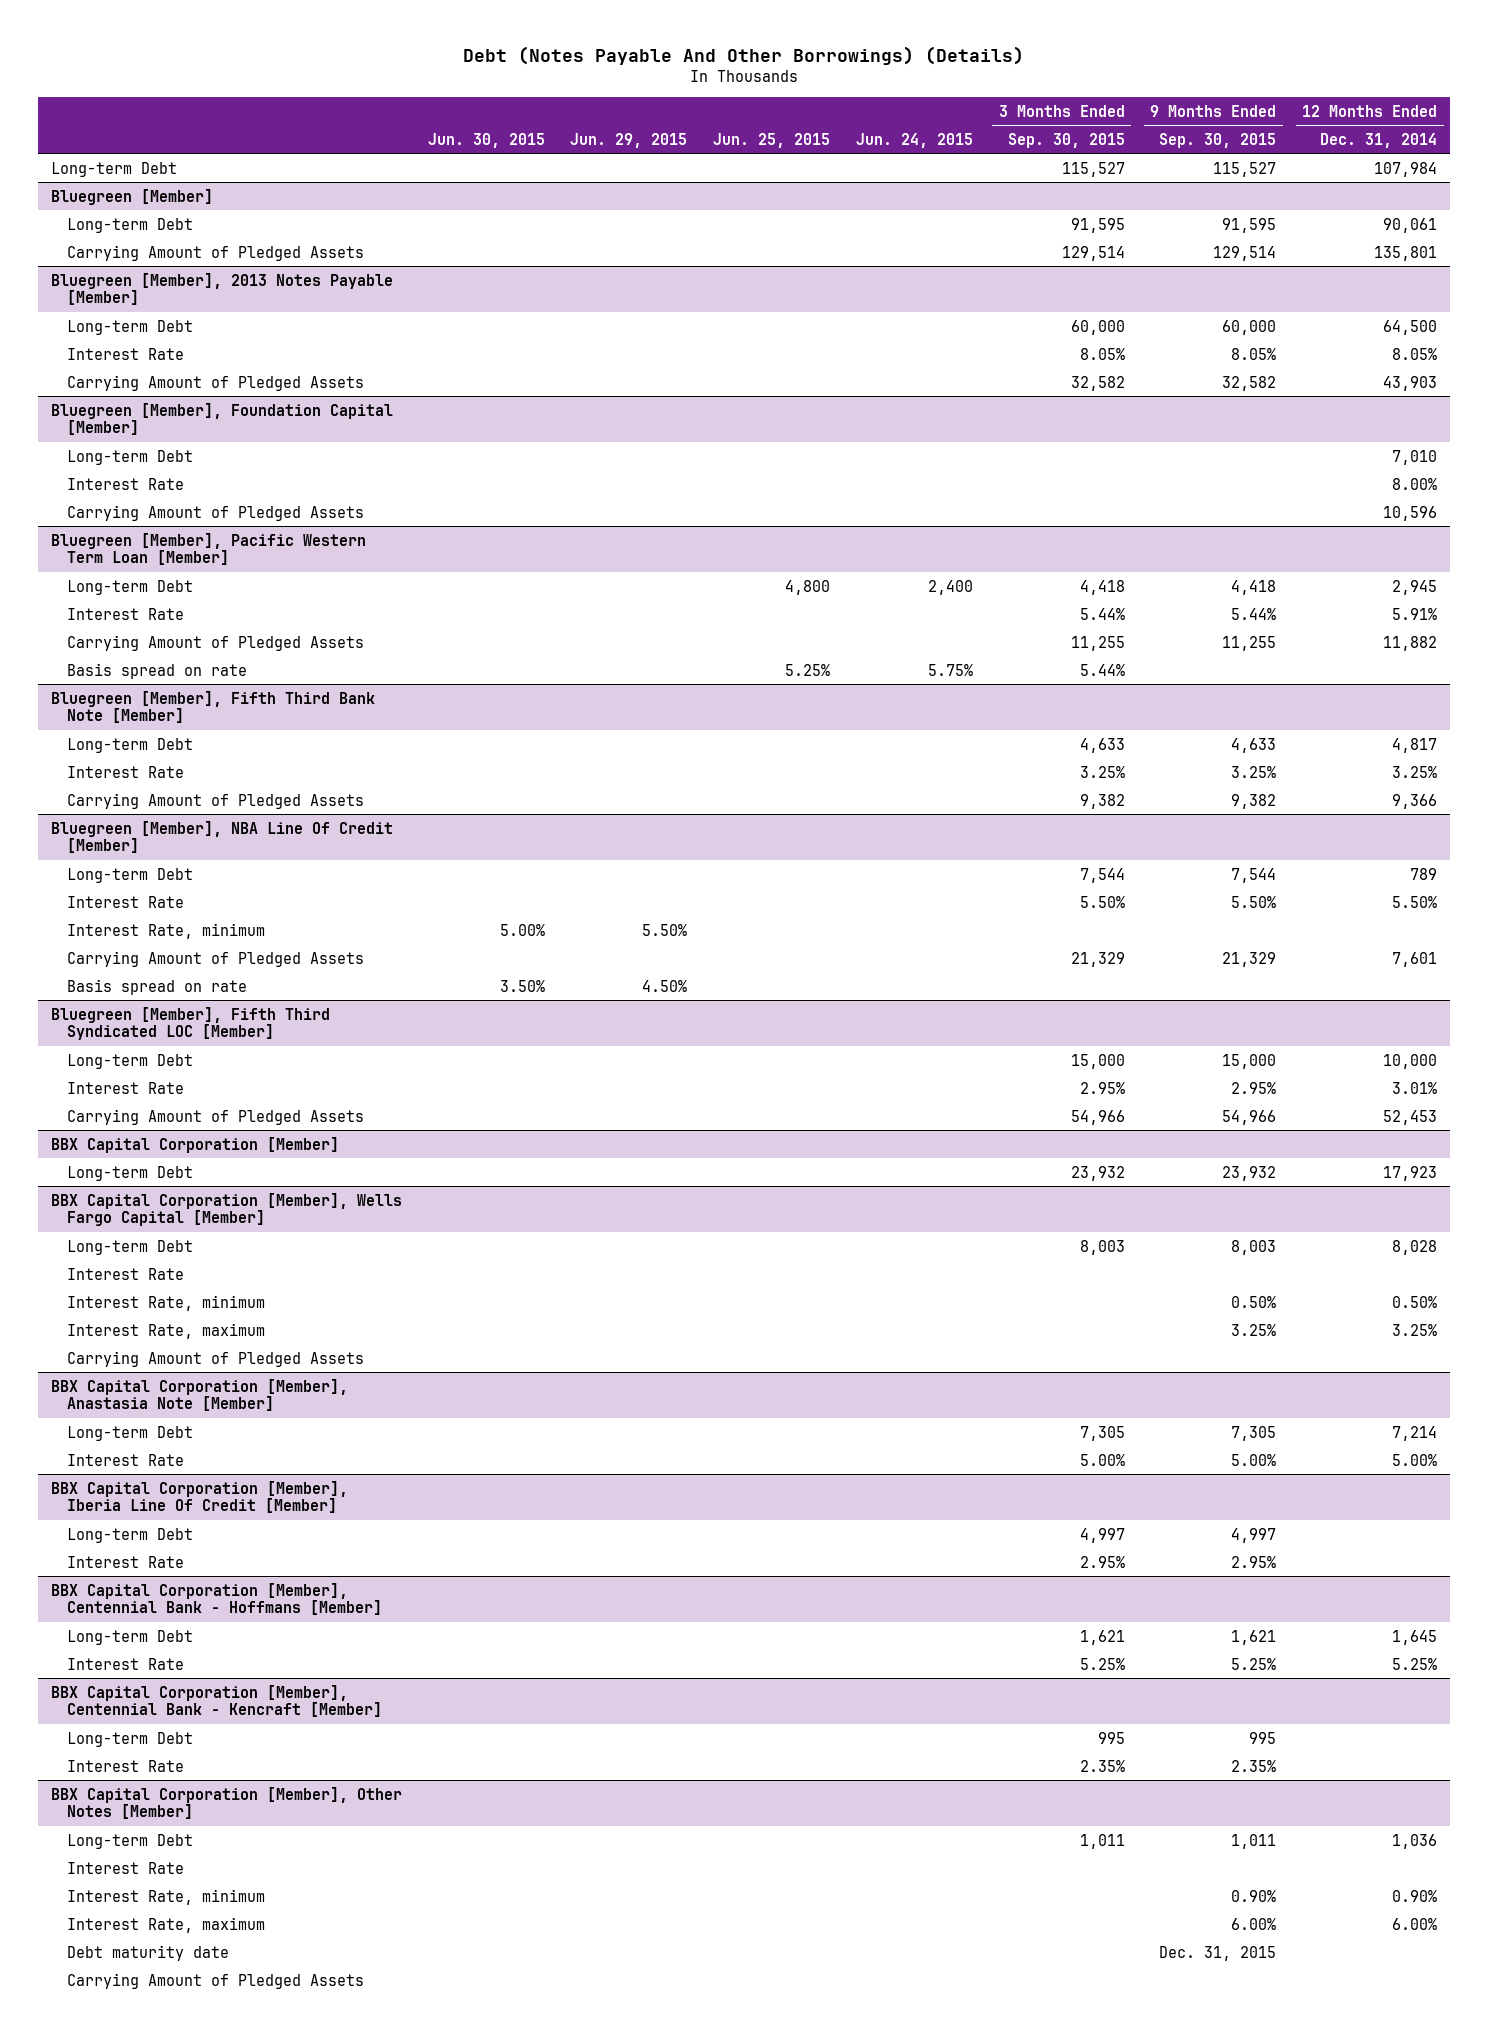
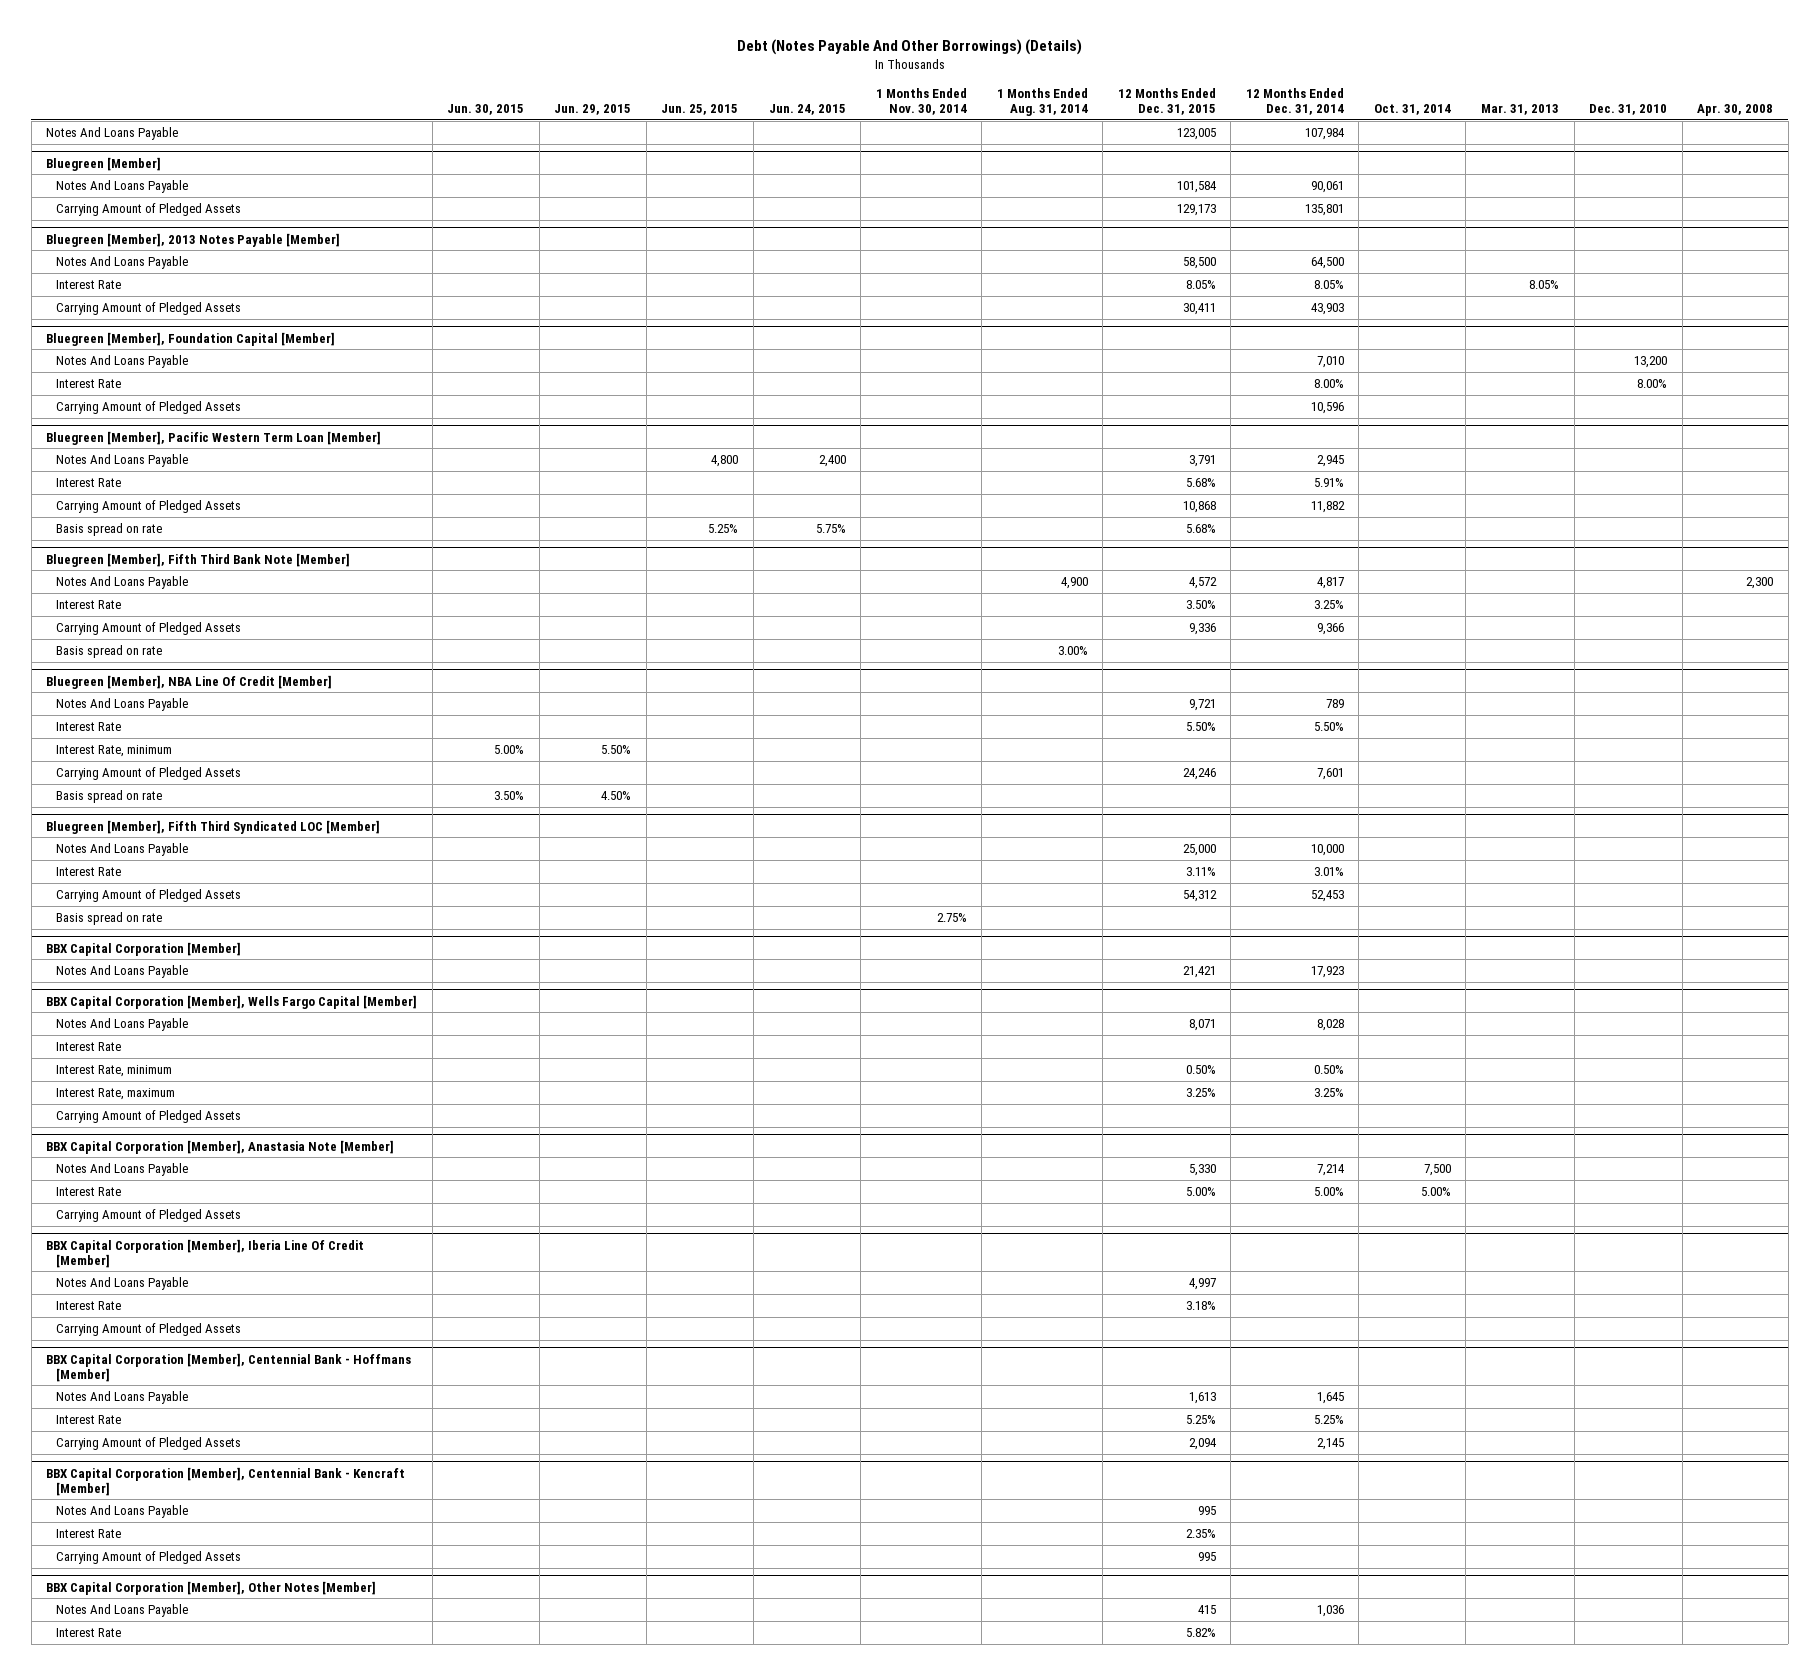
- | Jun. 30, 2015 | Jun. 29, 2015 | Jun. 25, 2015 | Jun. 24, 2015 | 3 Months Ended Sep. 30, 2015 | 9 Months Ended Sep. 30, 2015 | 12 Months Ended Dec. 31, 2014
+ | Jun. 30, 2015 | Jun. 29, 2015 | Jun. 25, 2015 | Jun. 24, 2015 | 1 Months Ended Nov. 30, 2014 | 1 Months Ended Aug. 31, 2014 | 12 Months Ended Dec. 31, 2015 | 12 Months Ended Dec. 31, 2014 | Oct. 31, 2014 | Mar. 31, 2013 | Dec. 31, 2010 | Apr. 30, 2008
- Long-term Debt | | | | | 115,527 | 115,527 | 107,984
+ Notes And Loans Payable | | | | | | | 123,005 | 107,984 | | | |
@ Bluegreen [Member]
- Long-term Debt | | | | | 91,595 | 91,595 | 90,061
+ Notes And Loans Payable | | | | | | | 101,584 | 90,061 | | | |
@ Bluegreen [Member], 2013 Notes Payable [Member]
- Long-term Debt | | | | | 60,000 | 60,000 | 64,500
+ Notes And Loans Payable | | | | | | | 58,500 | 64,500 | | | |
@ Bluegreen [Member], Foundation Capital [Member]
- Long-term Debt | | | | | | | 7,010
+ Notes And Loans Payable | | | | | | | | 7,010 | | | 13,200 |
@ Bluegreen [Member], Pacific Western Term Loan [Member]
- Long-term Debt | | | 4,800 | 2,400 | 4,418 | 4,418 | 2,945
+ Notes And Loans Payable | | | 4,800 | 2,400 | | | 3,791 | 2,945 | | | |
@ Bluegreen [Member], Fifth Third Bank Note [Member]
- Long-term Debt | | | | | 4,633 | 4,633 | 4,817
+ Notes And Loans Payable | | | | | | 4,900 | 4,572 | 4,817 | | | | 2,300
+ Basis spread on rate | | | | | | 3.00% | | | | | |
@ Bluegreen [Member], NBA Line Of Credit [Member]
- Long-term Debt | | | | | 7,544 | 7,544 | 789
+ Notes And Loans Payable | | | | | | | 9,721 | 789 | | | |
@ Bluegreen [Member], Fifth Third Syndicated LOC [Member]
- Long-term Debt | | | | | 15,000 | 15,000 | 10,000
+ Notes And Loans Payable | | | | | | | 25,000 | 10,000 | | | |
+ Basis spread on rate | | | | | 2.75% | | | | | | |
@ BBX Capital Corporation [Member]
- Long-term Debt | | | | | 23,932 | 23,932 | 17,923
+ Notes And Loans Payable | | | | | | | 21,421 | 17,923 | | | |
@ BBX Capital Corporation [Member], Wells Fargo Capital [Member]
- Long-term Debt | | | | | 8,003 | 8,003 | 8,028
+ Notes And Loans Payable | | | | | | | 8,071 | 8,028 | | | |
@ BBX Capital Corporation [Member], Anastasia Note [Member]
- Long-term Debt | | | | | 7,305 | 7,305 | 7,214
+ Notes And Loans Payable | | | | | | | 5,330 | 7,214 | 7,500 | | |
+ Carrying Amount of Pledged Assets
@ BBX Capital Corporation [Member], Iberia Line Of Credit [Member]
- Long-term Debt | | | | | 4,997 | 4,997 |
+ Notes And Loans Payable | | | | | | | 4,997 | | | | |
+ Carrying Amount of Pledged Assets
@ BBX Capital Corporation [Member], Centennial Bank - Hoffmans [Member]
- Long-term Debt | | | | | 1,621 | 1,621 | 1,645
+ Notes And Loans Payable | | | | | | | 1,613 | 1,645 | | | |
+ Carrying Amount of Pledged Assets | | | | | | | 2,094 | 2,145 | | | |
@ BBX Capital Corporation [Member], Centennial Bank - Kencraft [Member]
- Long-term Debt | | | | | 995 | 995 |
+ Notes And Loans Payable | | | | | | | 995 | | | | |
+ Carrying Amount of Pledged Assets | | | | | | | 995 | | | | |
@ BBX Capital Corporation [Member], Other Notes [Member]
- Long-term Debt | | | | | 1,011 | 1,011 | 1,036
+ Notes And Loans Payable | | | | | | | 415 | 1,036 | | | |
- Interest Rate, minimum | | | | | | 0.90% | 0.90%
- Interest Rate, maximum | | | | | | 6.00% | 6.00%
- Debt maturity date | | | | | | Dec. 31, 2015 |
- Carrying Amount of Pledged Assets

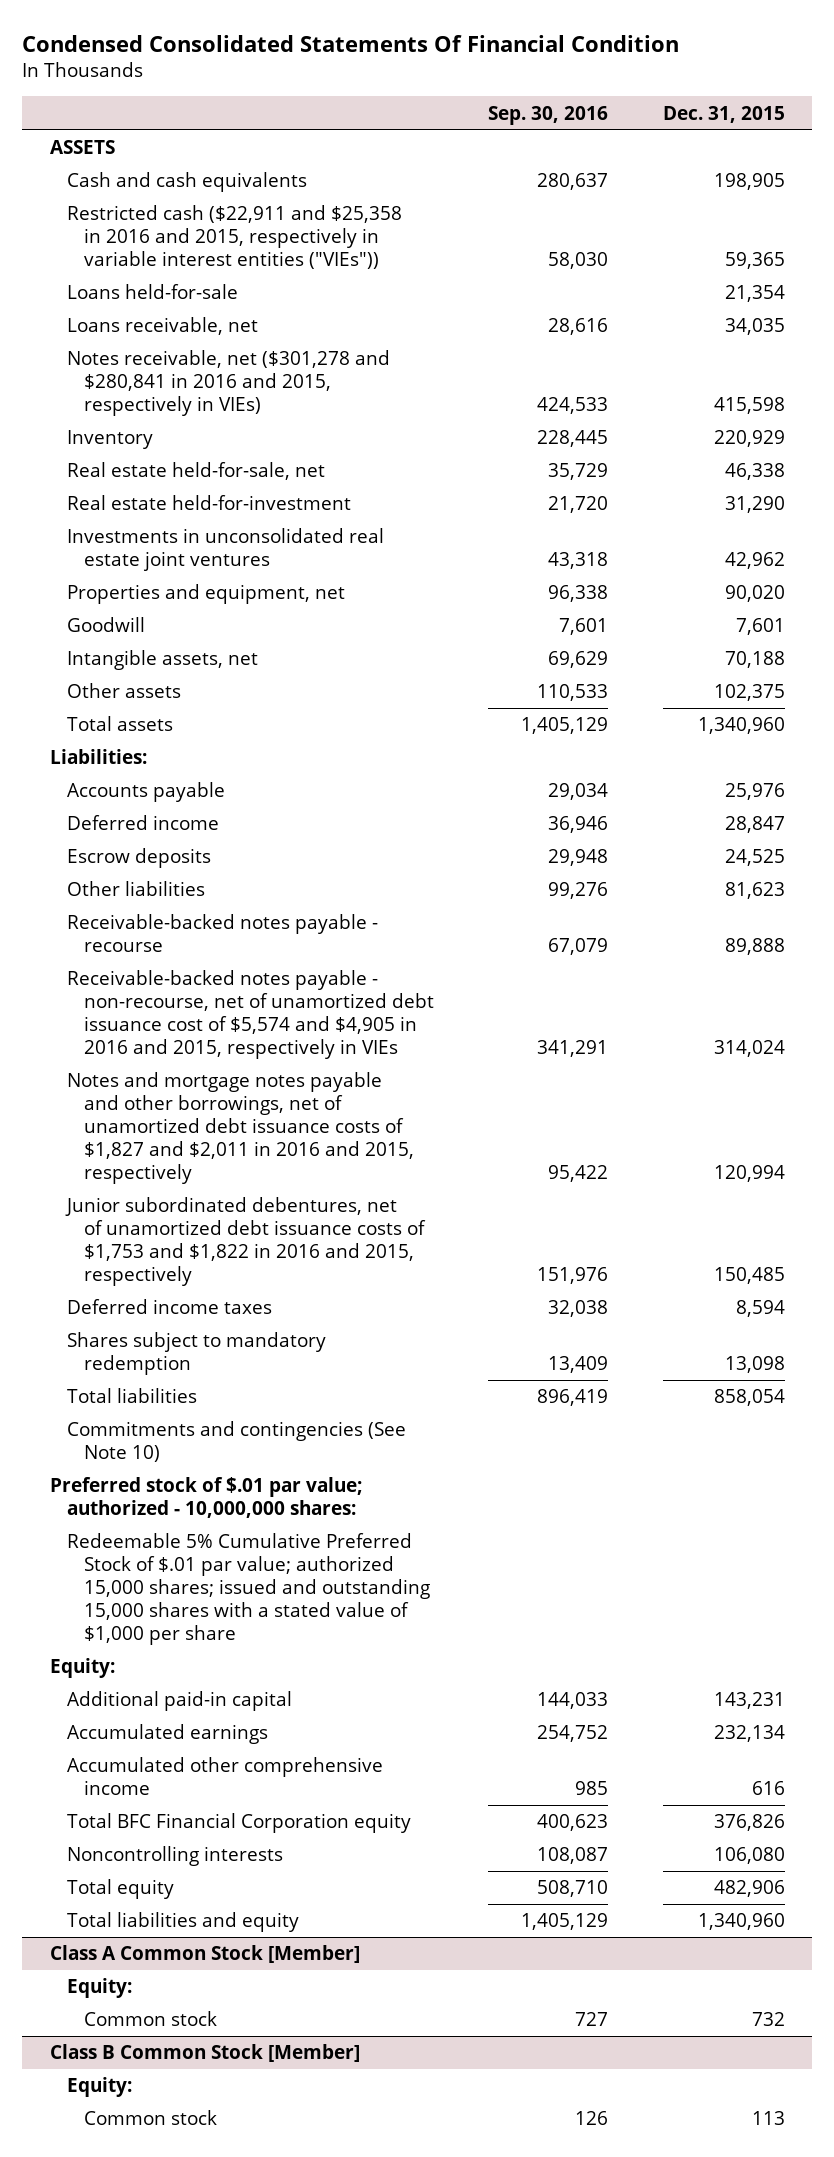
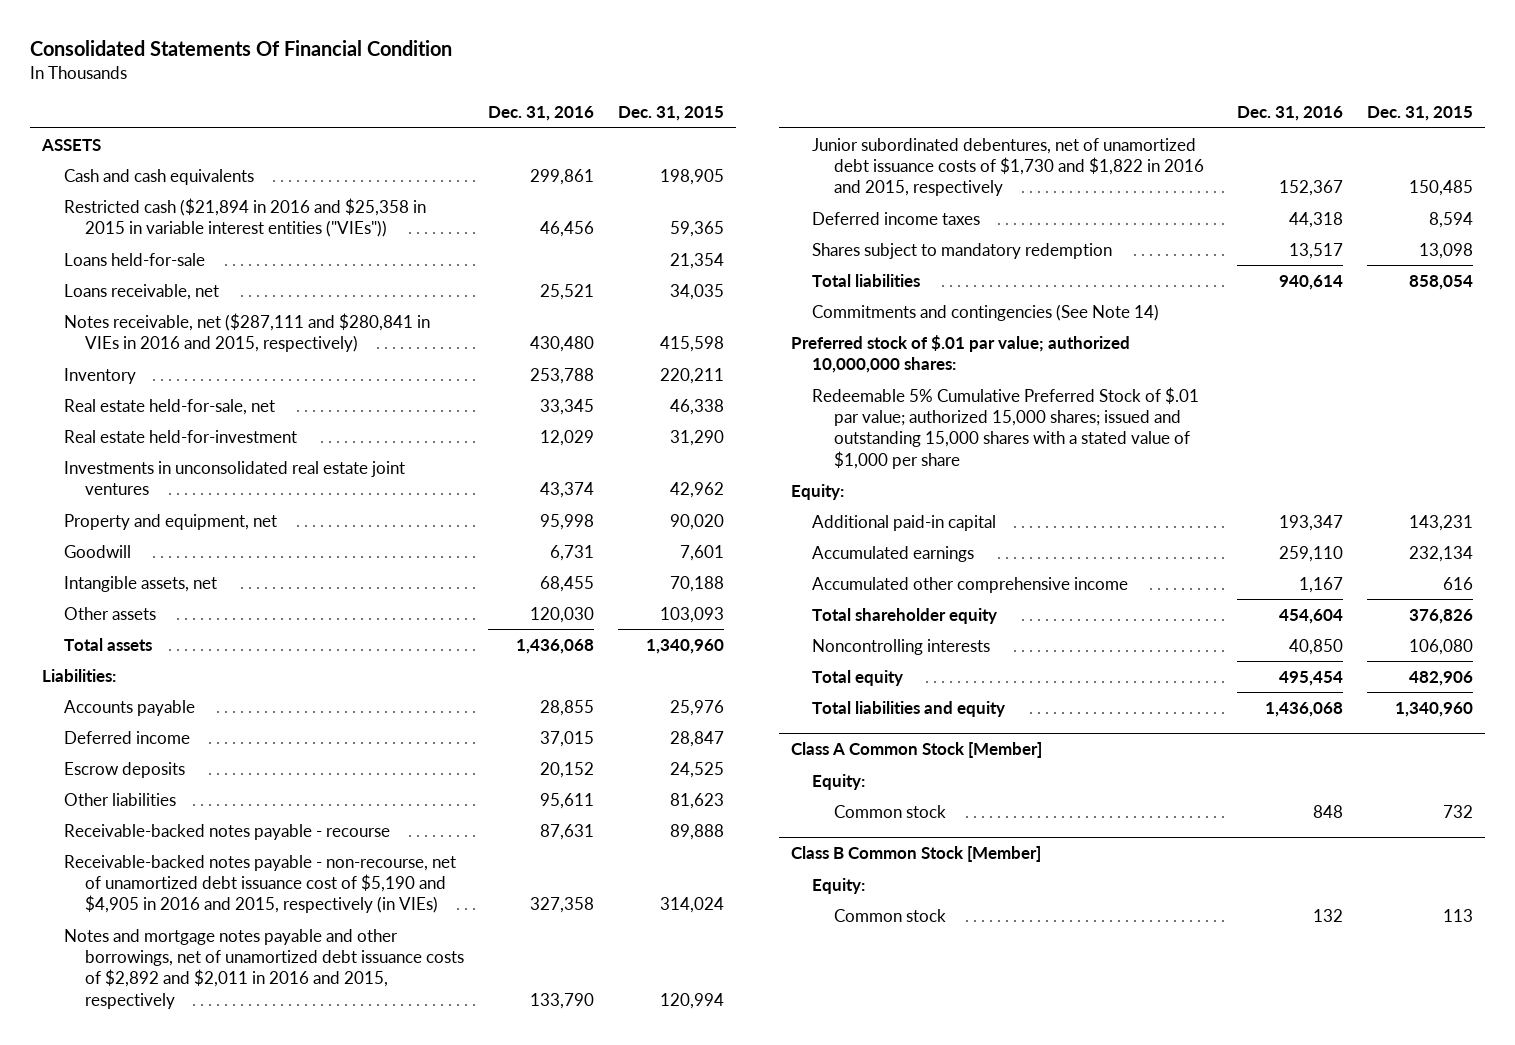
- Condensed Consolidated Statements Of Financial Condition
+ Consolidated Statements Of Financial Condition
- | Sep. 30, 2016 | Dec. 31, 2015
+ | Dec. 31, 2016 | Dec. 31, 2015
- Restricted cash ($22,911 and $25,358 in 2016 and 2015, respectively in variable interest entities ("VIEs")) | 58,030 | 59,365
+ Restricted cash ($21,894 in 2016 and $25,358 in 2015 in variable interest entities ("VIEs")) | 46,456 | 59,365
- Notes receivable, net ($301,278 and $280,841 in 2016 and 2015, respectively in VIEs) | 424,533 | 415,598
- Inventory | 228,445 | 220,929
+ Notes receivable, net ($287,111 and $280,841 in VIEs in 2016 and 2015, respectively) | 430,480 | 415,598
+ Inventory | 253,788 | 220,211
- Properties and equipment, net | 96,338 | 90,020
+ Property and equipment, net | 95,998 | 90,020
- Other assets | 110,533 | 102,375
+ Other assets | 120,030 | 103,093
- Receivable-backed notes payable - non-recourse, net of unamortized debt issuance cost of $5,574 and $4,905 in 2016 and 2015, respectively in VIEs | 341,291 | 314,024
- Notes and mortgage notes payable and other borrowings, net of unamortized debt issuance costs of $1,827 and $2,011 in 2016 and 2015, respectively | 95,422 | 120,994
- Junior subordinated debentures, net of unamortized debt issuance costs of $1,753 and $1,822 in 2016 and 2015, respectively | 151,976 | 150,485
+ Receivable-backed notes payable - non-recourse, net of unamortized debt issuance cost of $5,190 and $4,905 in 2016 and 2015, respectively (in VIEs) | 327,358 | 314,024
+ Notes and mortgage notes payable and other borrowings, net of unamortized debt issuance costs of $2,892 and $2,011 in 2016 and 2015, respectively | 133,790 | 120,994
+ Junior subordinated debentures, net of unamortized debt issuance costs of $1,730 and $1,822 in 2016 and 2015, respectively | 152,367 | 150,485
- Commitments and contingencies (See Note 10)
- Preferred stock of $.01 par value; authorized - 10,000,000 shares:
+ Commitments and contingencies (See Note 14)
+ Preferred stock of $.01 par value; authorized 10,000,000 shares:
- Total BFC Financial Corporation equity | 400,623 | 376,826
+ Total shareholder equity | 454,604 | 376,826

